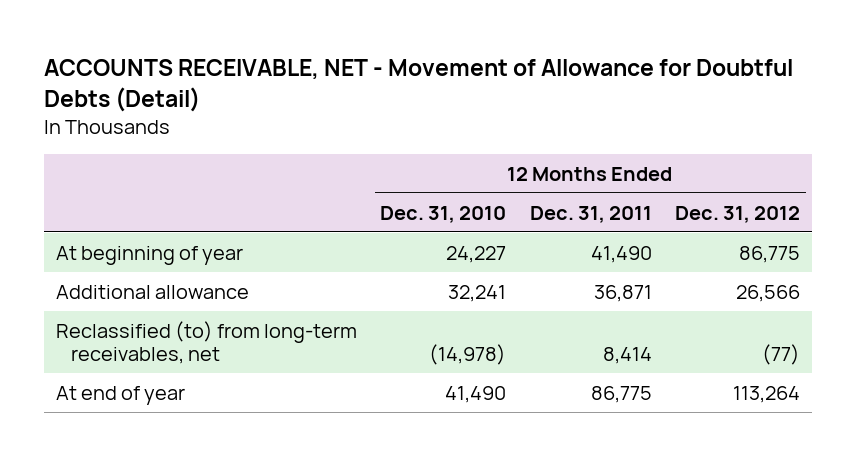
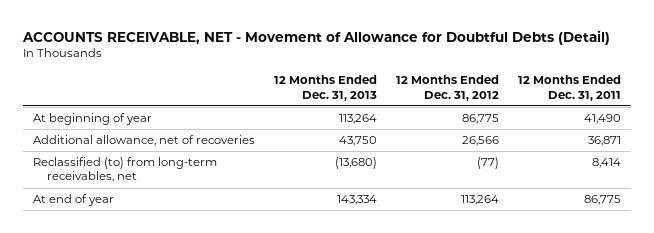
- | 12 Months Ended Dec. 31, 2010 | 12 Months Ended Dec. 31, 2011 | 12 Months Ended Dec. 31, 2012
+ | 12 Months Ended Dec. 31, 2013 | 12 Months Ended Dec. 31, 2012 | 12 Months Ended Dec. 31, 2011
- Additional allowance | 32,241 | 36,871 | 26,566
+ Additional allowance, net of recoveries | 43,750 | 26,566 | 36,871

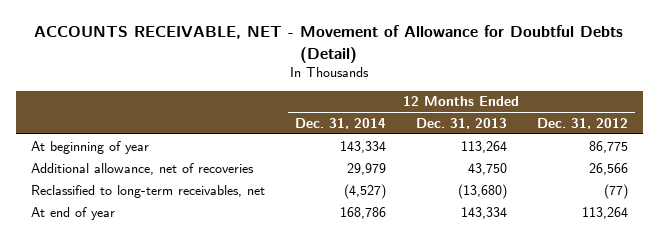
- | 12 Months Ended Dec. 31, 2013 | 12 Months Ended Dec. 31, 2012 | 12 Months Ended Dec. 31, 2011
+ | 12 Months Ended Dec. 31, 2014 | 12 Months Ended Dec. 31, 2013 | 12 Months Ended Dec. 31, 2012
- Reclassified (to) from long-term receivables, net | (13,680) | (77) | 8,414
+ Reclassified to long-term receivables, net | (4,527) | (13,680) | (77)

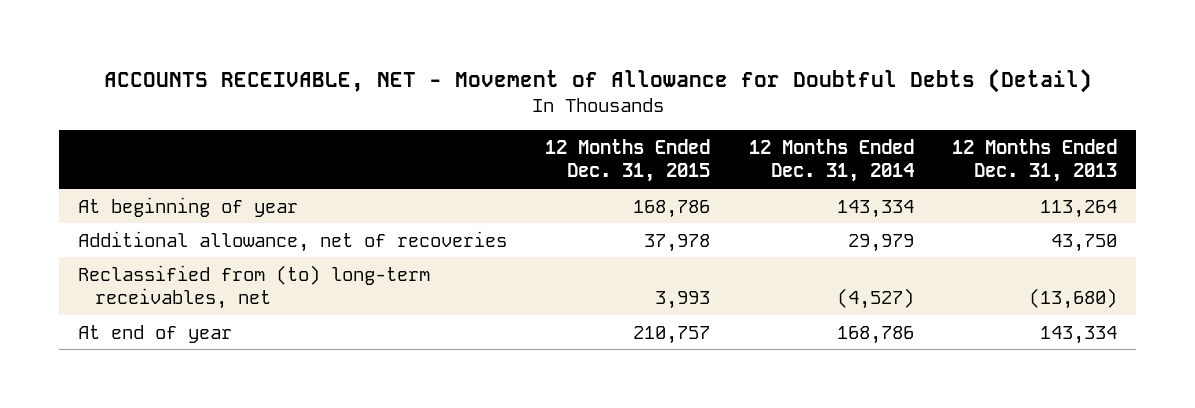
- | 12 Months Ended Dec. 31, 2014 | 12 Months Ended Dec. 31, 2013 | 12 Months Ended Dec. 31, 2012
+ | 12 Months Ended Dec. 31, 2015 | 12 Months Ended Dec. 31, 2014 | 12 Months Ended Dec. 31, 2013
- Reclassified to long-term receivables, net | (4,527) | (13,680) | (77)
+ Reclassified from (to) long-term receivables, net | 3,993 | (4,527) | (13,680)

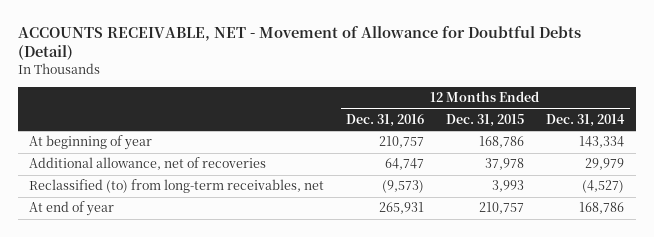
- | 12 Months Ended Dec. 31, 2015 | 12 Months Ended Dec. 31, 2014 | 12 Months Ended Dec. 31, 2013
+ | 12 Months Ended Dec. 31, 2016 | 12 Months Ended Dec. 31, 2015 | 12 Months Ended Dec. 31, 2014
- Reclassified from (to) long-term receivables, net | 3,993 | (4,527) | (13,680)
+ Reclassified (to) from long-term receivables, net | (9,573) | 3,993 | (4,527)

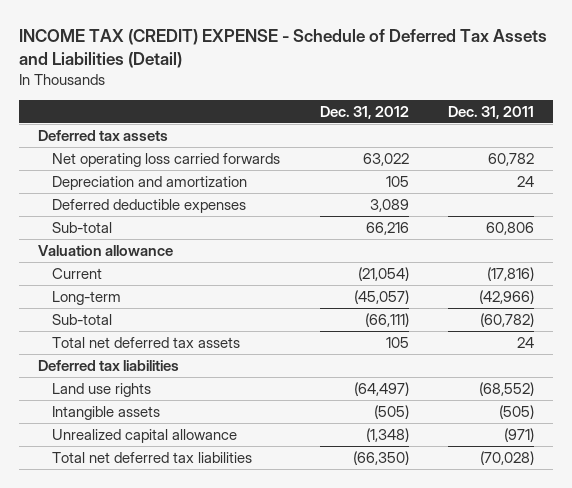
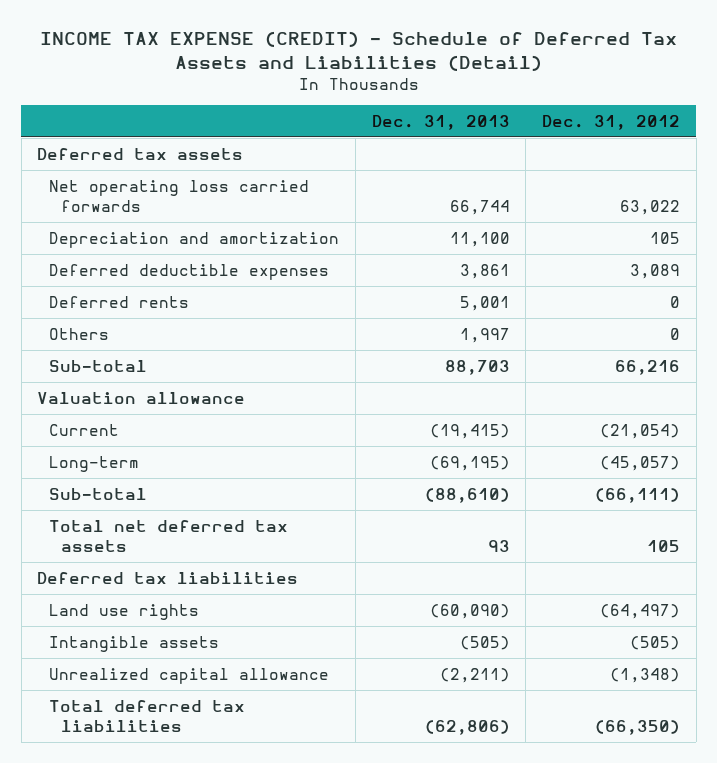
- INCOME TAX (CREDIT) EXPENSE - Schedule of Deferred Tax Assets and Liabilities (Detail)
+ INCOME TAX EXPENSE (CREDIT) - Schedule of Deferred Tax Assets and Liabilities (Detail)
- | Dec. 31, 2012 | Dec. 31, 2011
+ | Dec. 31, 2013 | Dec. 31, 2012
+ Deferred rents | 5,001 | 0
+ Others | 1,997 | 0
- Total net deferred tax liabilities | (66,350) | (70,028)
+ Total deferred tax liabilities | (62,806) | (66,350)

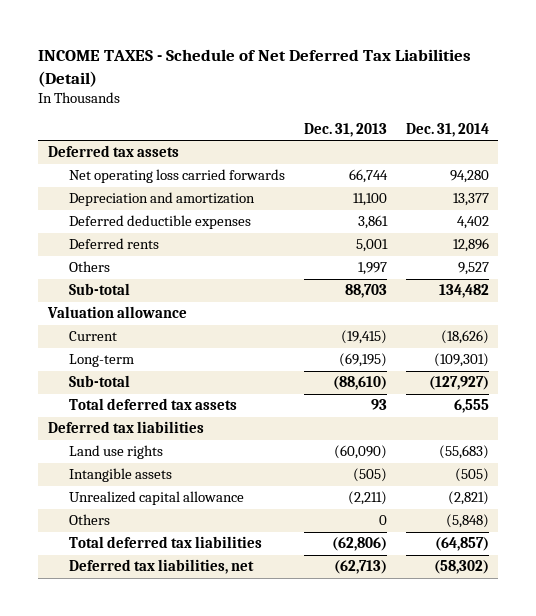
- INCOME TAX EXPENSE (CREDIT) - Schedule of Deferred Tax Assets and Liabilities (Detail)
+ INCOME TAXES - Schedule of Net Deferred Tax Liabilities (Detail)
- | Dec. 31, 2013 | Dec. 31, 2012
+ | Dec. 31, 2013 | Dec. 31, 2014
- Total net deferred tax assets | 93 | 105
+ Total deferred tax assets | 93 | 6,555
+ Others | 0 | (5,848)
+ Deferred tax liabilities, net | (62,713) | (58,302)

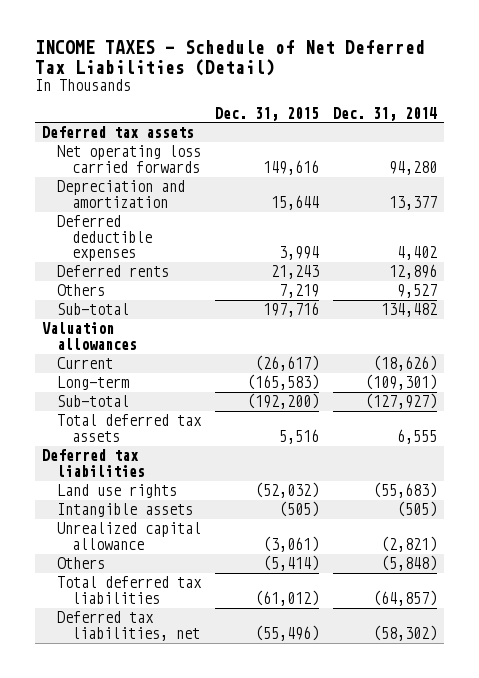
- | Dec. 31, 2013 | Dec. 31, 2014
+ | Dec. 31, 2015 | Dec. 31, 2014
- Valuation allowance
+ Valuation allowances

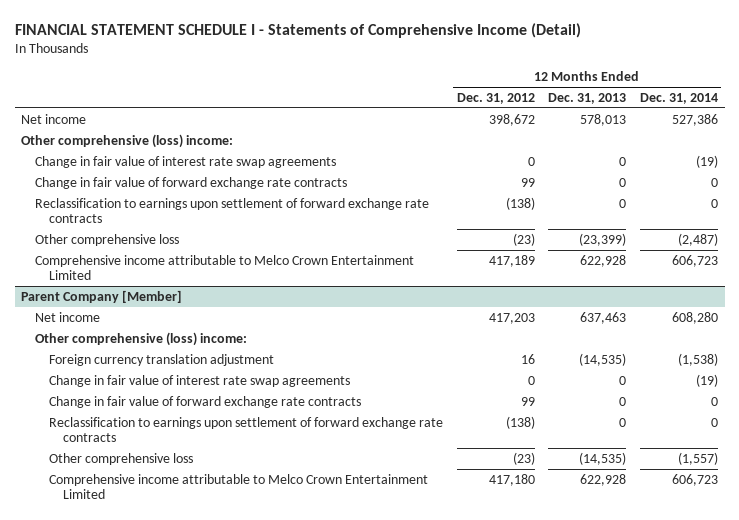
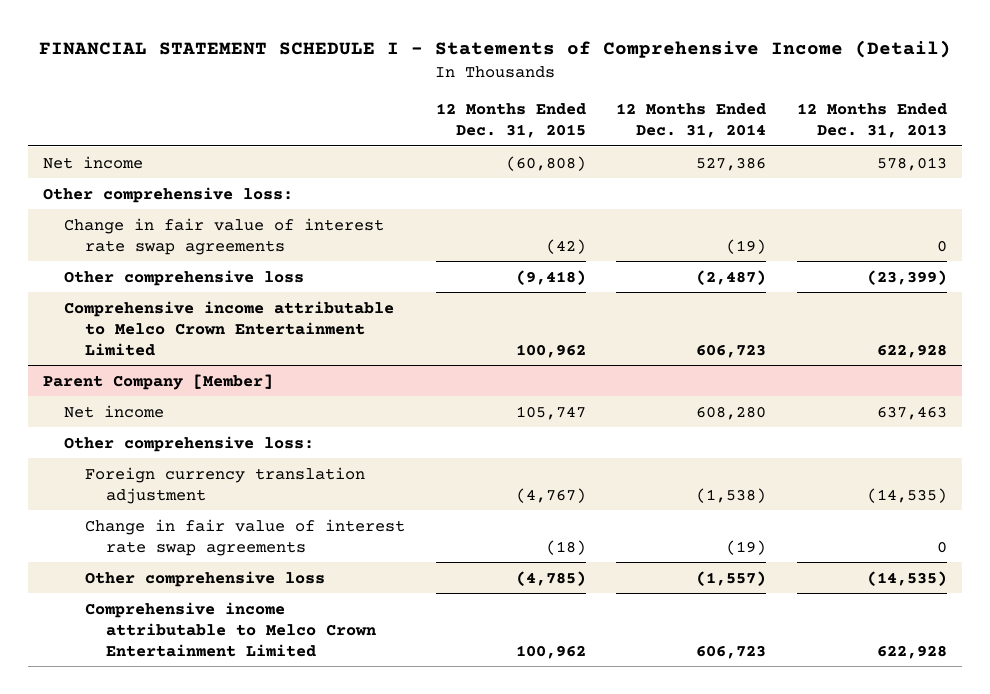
- | 12 Months Ended Dec. 31, 2012 | 12 Months Ended Dec. 31, 2013 | 12 Months Ended Dec. 31, 2014
+ | 12 Months Ended Dec. 31, 2015 | 12 Months Ended Dec. 31, 2014 | 12 Months Ended Dec. 31, 2013
- Other comprehensive (loss) income:
+ Other comprehensive loss:
- Change in fair value of forward exchange rate contracts | 99 | 0 | 0
- Reclassification to earnings upon settlement of forward exchange rate contracts | (138) | 0 | 0
@ Parent Company [Member]
- Other comprehensive (loss) income:
+ Other comprehensive loss:
- Change in fair value of forward exchange rate contracts | 99 | 0 | 0
- Reclassification to earnings upon settlement of forward exchange rate contracts | (138) | 0 | 0

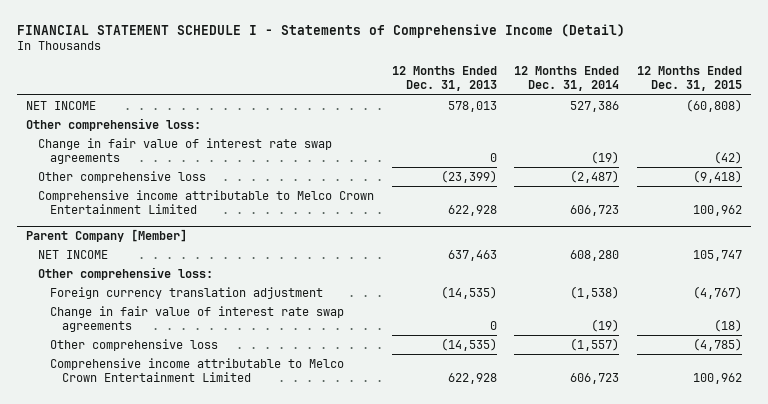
- | 12 Months Ended Dec. 31, 2015 | 12 Months Ended Dec. 31, 2014 | 12 Months Ended Dec. 31, 2013
+ | 12 Months Ended Dec. 31, 2013 | 12 Months Ended Dec. 31, 2014 | 12 Months Ended Dec. 31, 2015
- Net income | (60,808) | 527,386 | 578,013
+ NET INCOME | 578,013 | 527,386 | (60,808)
@ Parent Company [Member]
- Net income | 105,747 | 608,280 | 637,463
+ NET INCOME | 637,463 | 608,280 | 105,747

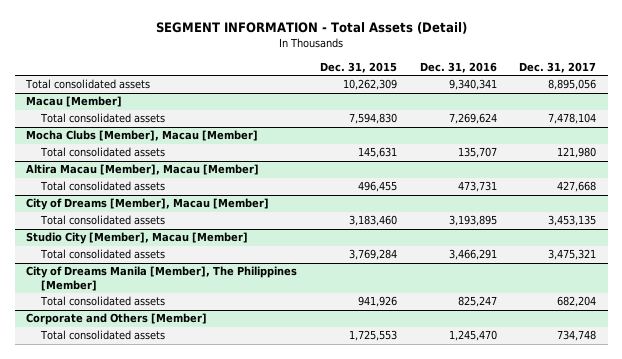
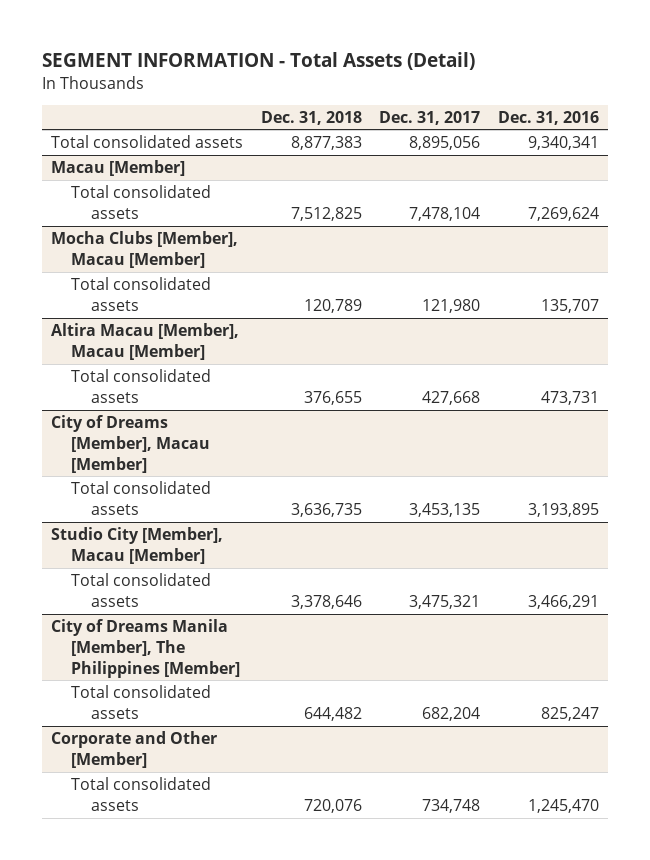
- | Dec. 31, 2015 | Dec. 31, 2016 | Dec. 31, 2017
+ | Dec. 31, 2018 | Dec. 31, 2017 | Dec. 31, 2016
- Corporate and Others [Member]
+ Corporate and Other [Member]

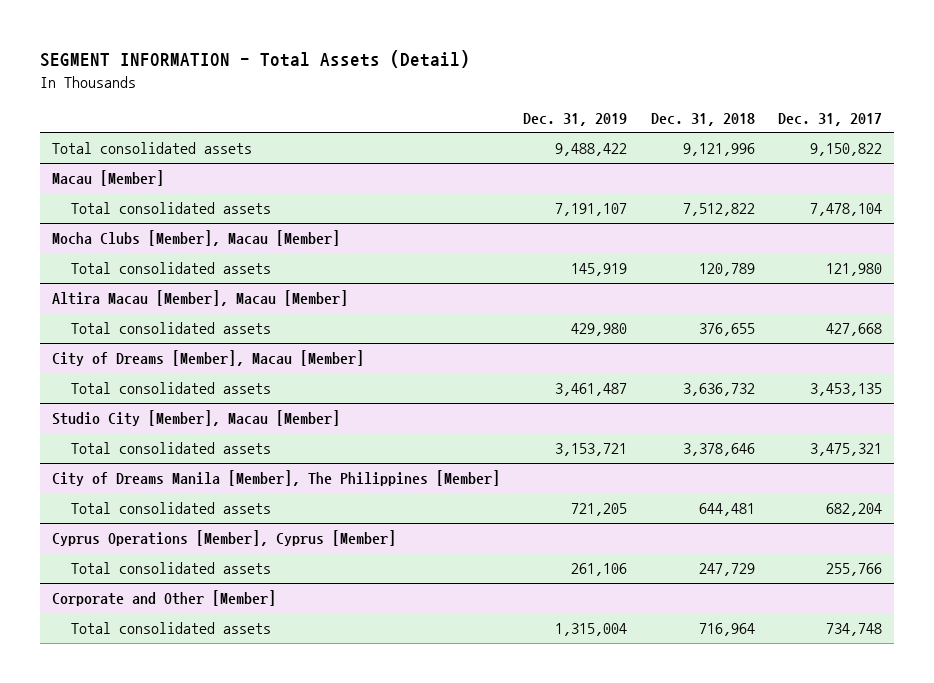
- | Dec. 31, 2018 | Dec. 31, 2017 | Dec. 31, 2016
+ | Dec. 31, 2019 | Dec. 31, 2018 | Dec. 31, 2017
- Total consolidated assets | 8,877,383 | 8,895,056 | 9,340,341
+ Total consolidated assets | 9,488,422 | 9,121,996 | 9,150,822
@ Macau [Member]
- Total consolidated assets | 7,512,825 | 7,478,104 | 7,269,624
+ Total consolidated assets | 7,191,107 | 7,512,822 | 7,478,104
@ City of Dreams [Member], Macau [Member]
- Total consolidated assets | 3,636,735 | 3,453,135 | 3,193,895
+ Total consolidated assets | 3,461,487 | 3,636,732 | 3,453,135
@ City of Dreams Manila [Member], The Philippines [Member]
- Total consolidated assets | 644,482 | 682,204 | 825,247
+ Total consolidated assets | 721,205 | 644,481 | 682,204
+ Cyprus Operations [Member], Cyprus [Member]
+ Total consolidated assets | 261,106 | 247,729 | 255,766
@ Corporate and Other [Member]
- Total consolidated assets | 720,076 | 734,748 | 1,245,470
+ Total consolidated assets | 1,315,004 | 716,964 | 734,748

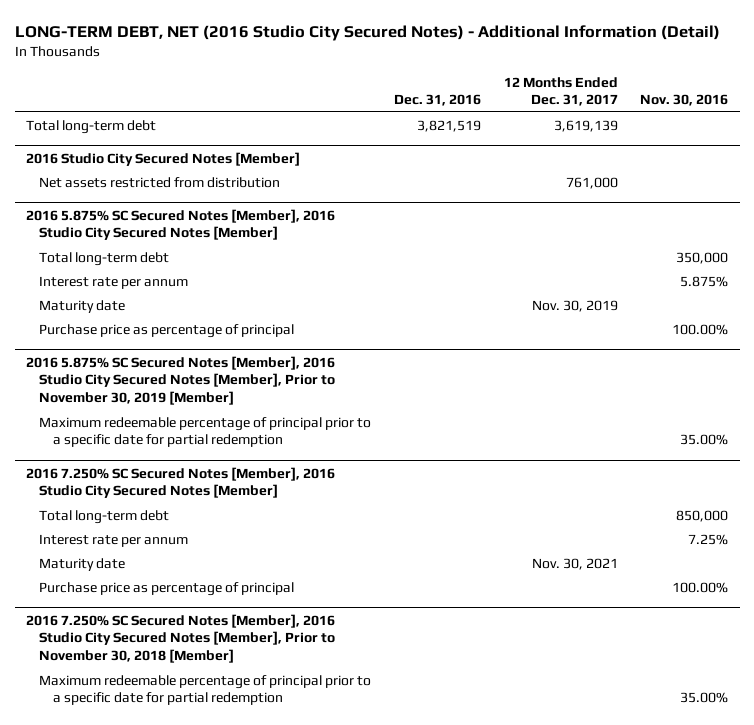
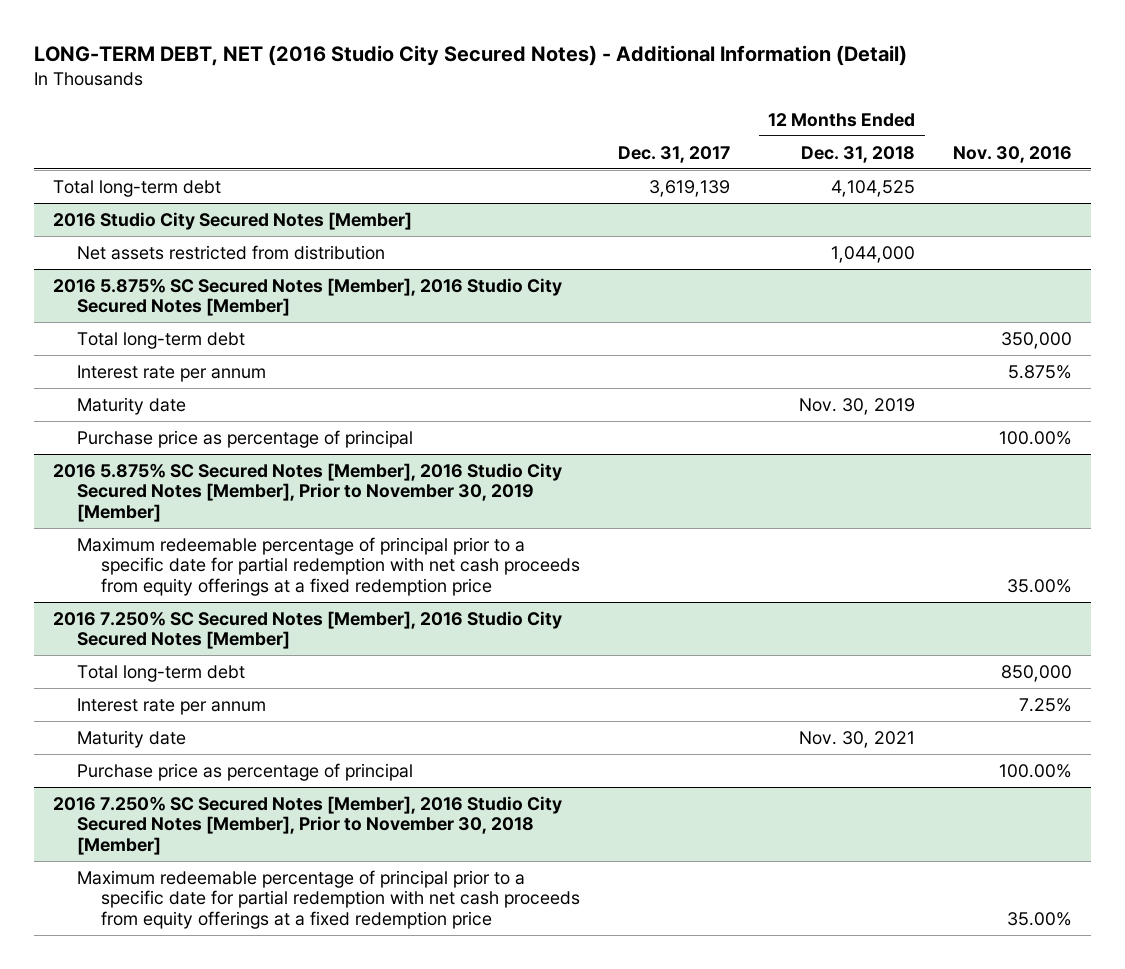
- | Dec. 31, 2016 | 12 Months Ended Dec. 31, 2017 | Nov. 30, 2016
+ | Dec. 31, 2017 | 12 Months Ended Dec. 31, 2018 | Nov. 30, 2016
@ 2016 5.875% SC Secured Notes [Member], 2016 Studio City Secured Notes [Member], Prior to November 30, 2019 [Member]
- Maximum redeemable percentage of principal prior to a specific date for partial redemption | | | 35.00%
+ Maximum redeemable percentage of principal prior to a specific date for partial redemption with net cash proceeds from equity offerings at a fixed redemption price | | | 35.00%
@ 2016 7.250% SC Secured Notes [Member], 2016 Studio City Secured Notes [Member], Prior to November 30, 2018 [Member]
- Maximum redeemable percentage of principal prior to a specific date for partial redemption | | | 35.00%
+ Maximum redeemable percentage of principal prior to a specific date for partial redemption with net cash proceeds from equity offerings at a fixed redemption price | | | 35.00%

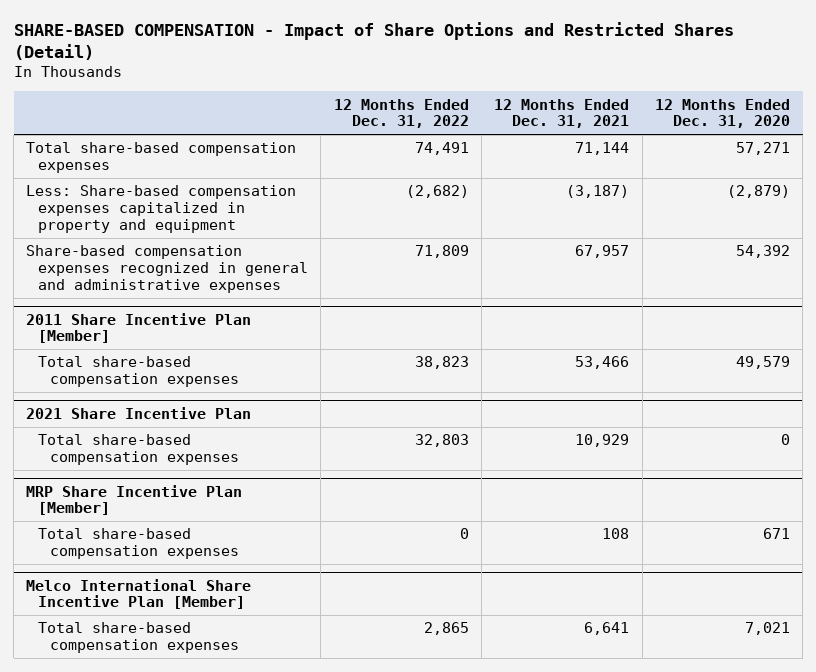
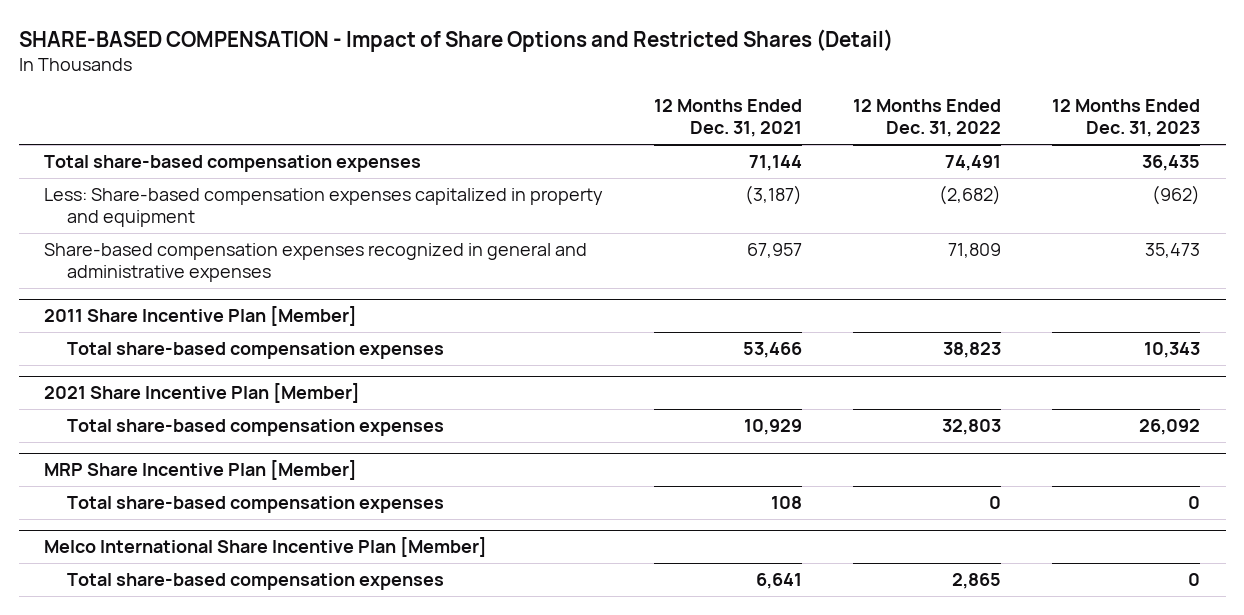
- | 12 Months Ended Dec. 31, 2022 | 12 Months Ended Dec. 31, 2021 | 12 Months Ended Dec. 31, 2020
+ | 12 Months Ended Dec. 31, 2021 | 12 Months Ended Dec. 31, 2022 | 12 Months Ended Dec. 31, 2023
- 2021 Share Incentive Plan
+ 2021 Share Incentive Plan [Member]

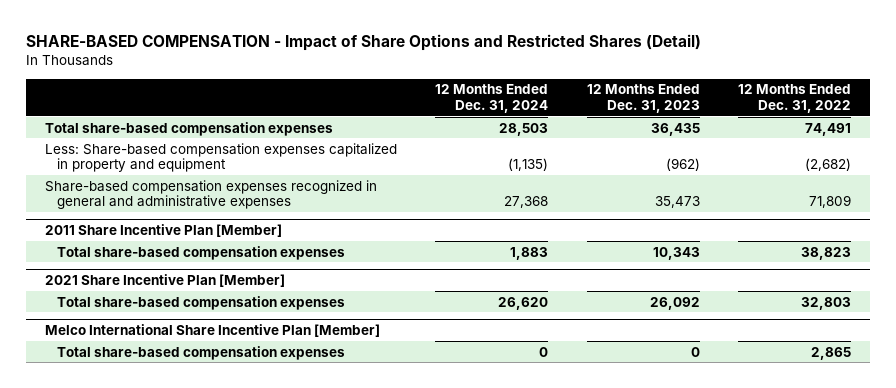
- | 12 Months Ended Dec. 31, 2021 | 12 Months Ended Dec. 31, 2022 | 12 Months Ended Dec. 31, 2023
+ | 12 Months Ended Dec. 31, 2024 | 12 Months Ended Dec. 31, 2023 | 12 Months Ended Dec. 31, 2022
- MRP Share Incentive Plan [Member]
- Total share-based compensation expenses | 108 | 0 | 0

